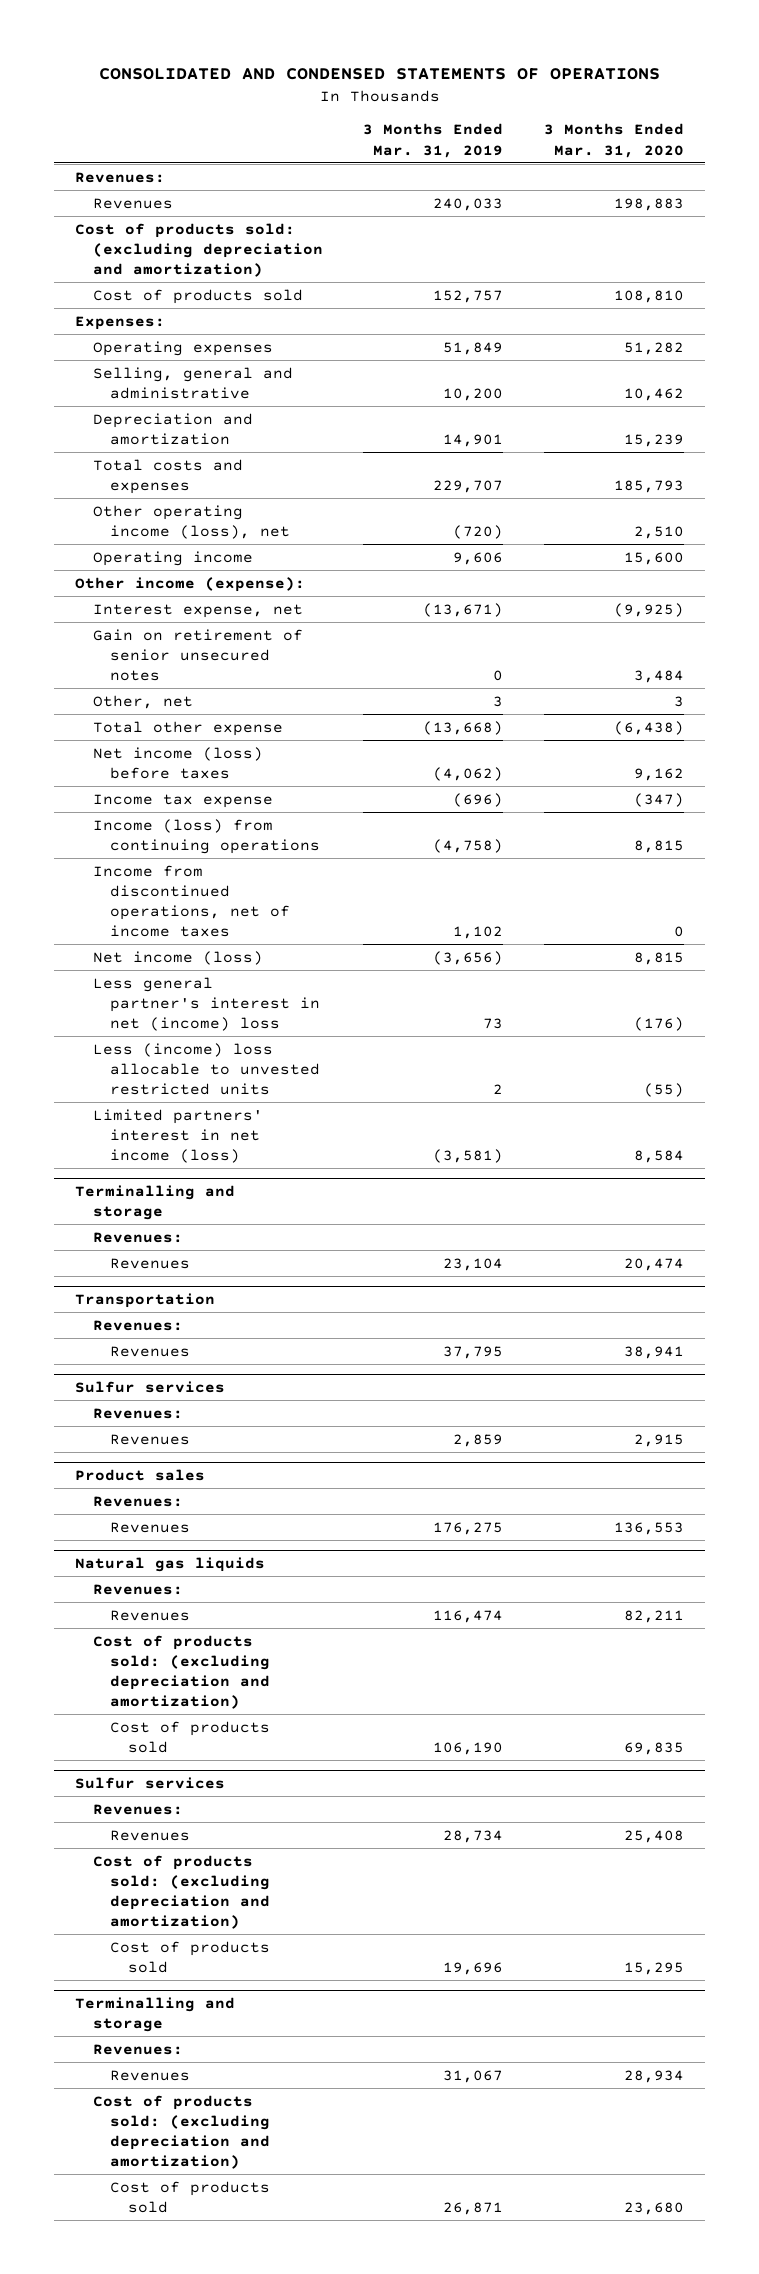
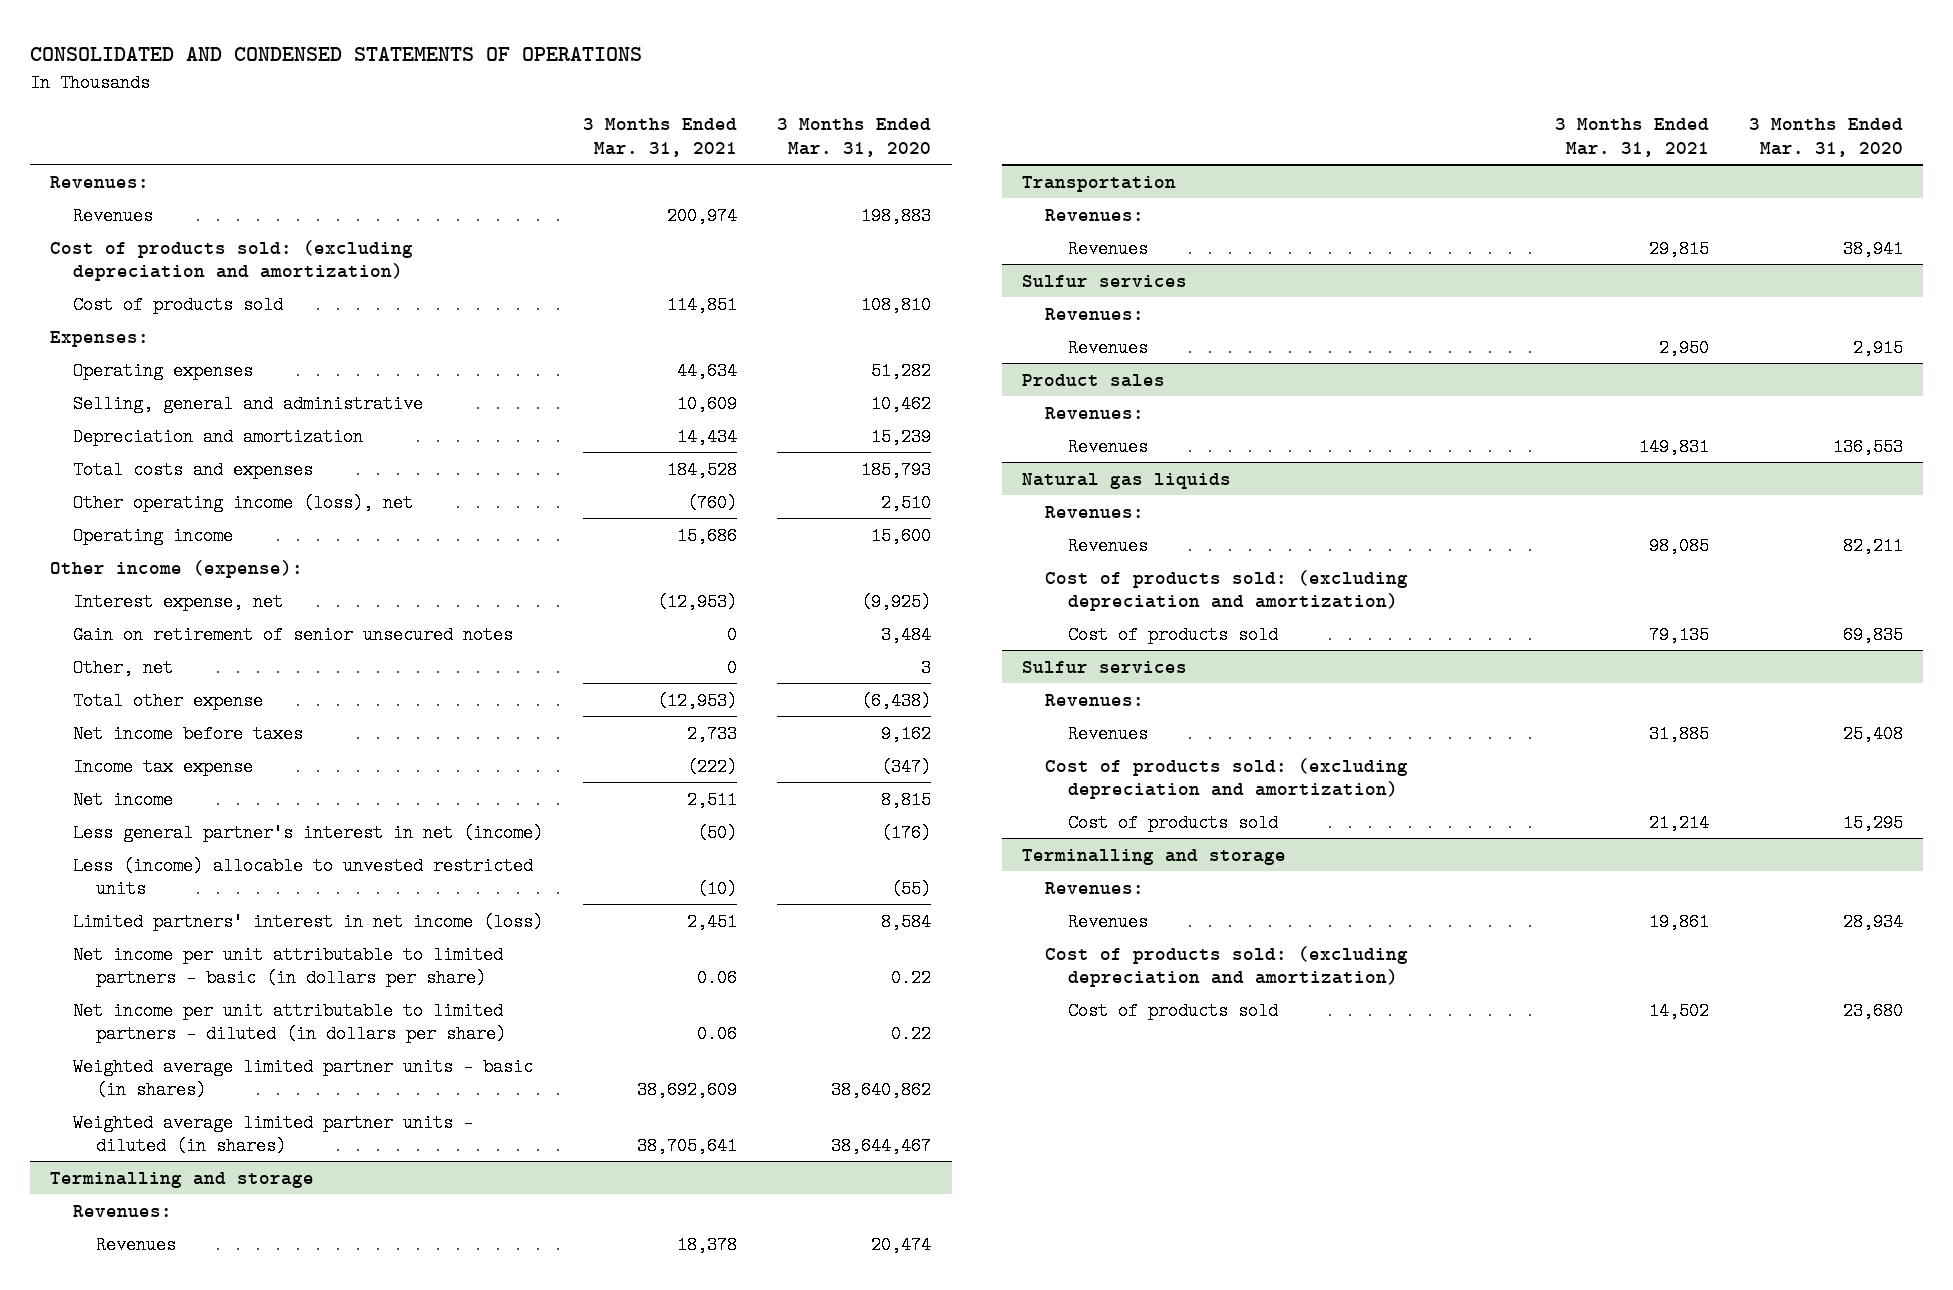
- | 3 Months Ended Mar. 31, 2019 | 3 Months Ended Mar. 31, 2020
+ | 3 Months Ended Mar. 31, 2021 | 3 Months Ended Mar. 31, 2020
- Net income (loss) before taxes | (4,062) | 9,162
+ Net income before taxes | 2,733 | 9,162
- Income (loss) from continuing operations | (4,758) | 8,815
- Income from discontinued operations, net of income taxes | 1,102 | 0
- Net income (loss) | (3,656) | 8,815
- Less general partner's interest in net (income) loss | 73 | (176)
- Less (income) loss allocable to unvested restricted units | 2 | (55)
+ Net income | 2,511 | 8,815
+ Less general partner's interest in net (income) | (50) | (176)
+ Less (income) allocable to unvested restricted units | (10) | (55)
+ Net income per unit attributable to limited partners - basic (in dollars per share) | 0.06 | 0.22
+ Net income per unit attributable to limited partners - diluted (in dollars per share) | 0.06 | 0.22
+ Weighted average limited partner units - basic (in shares) | 38,692,609 | 38,640,862
+ Weighted average limited partner units - diluted (in shares) | 38,705,641 | 38,644,467

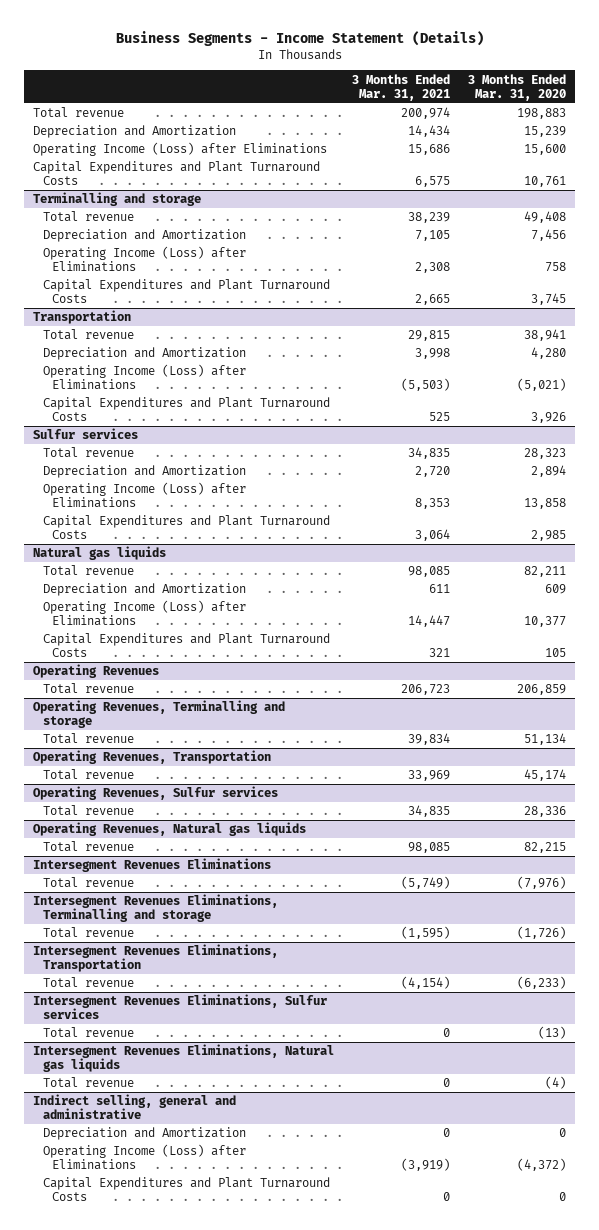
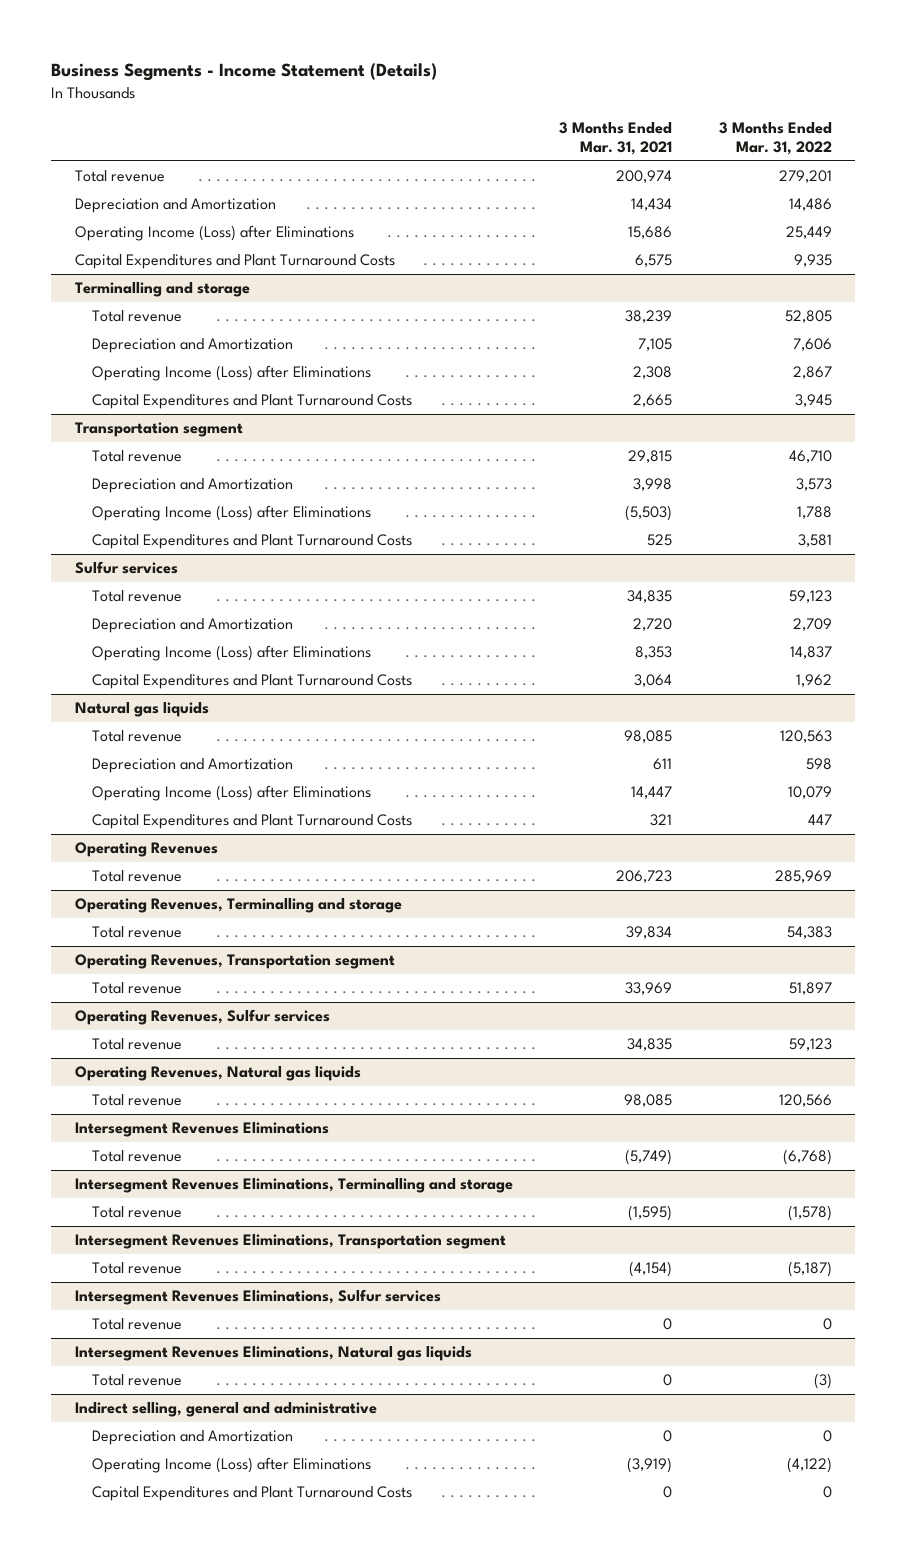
- | 3 Months Ended Mar. 31, 2021 | 3 Months Ended Mar. 31, 2020
+ | 3 Months Ended Mar. 31, 2021 | 3 Months Ended Mar. 31, 2022
- Transportation
+ Transportation segment
- Operating Revenues, Transportation
+ Operating Revenues, Transportation segment
- Intersegment Revenues Eliminations, Transportation
+ Intersegment Revenues Eliminations, Transportation segment

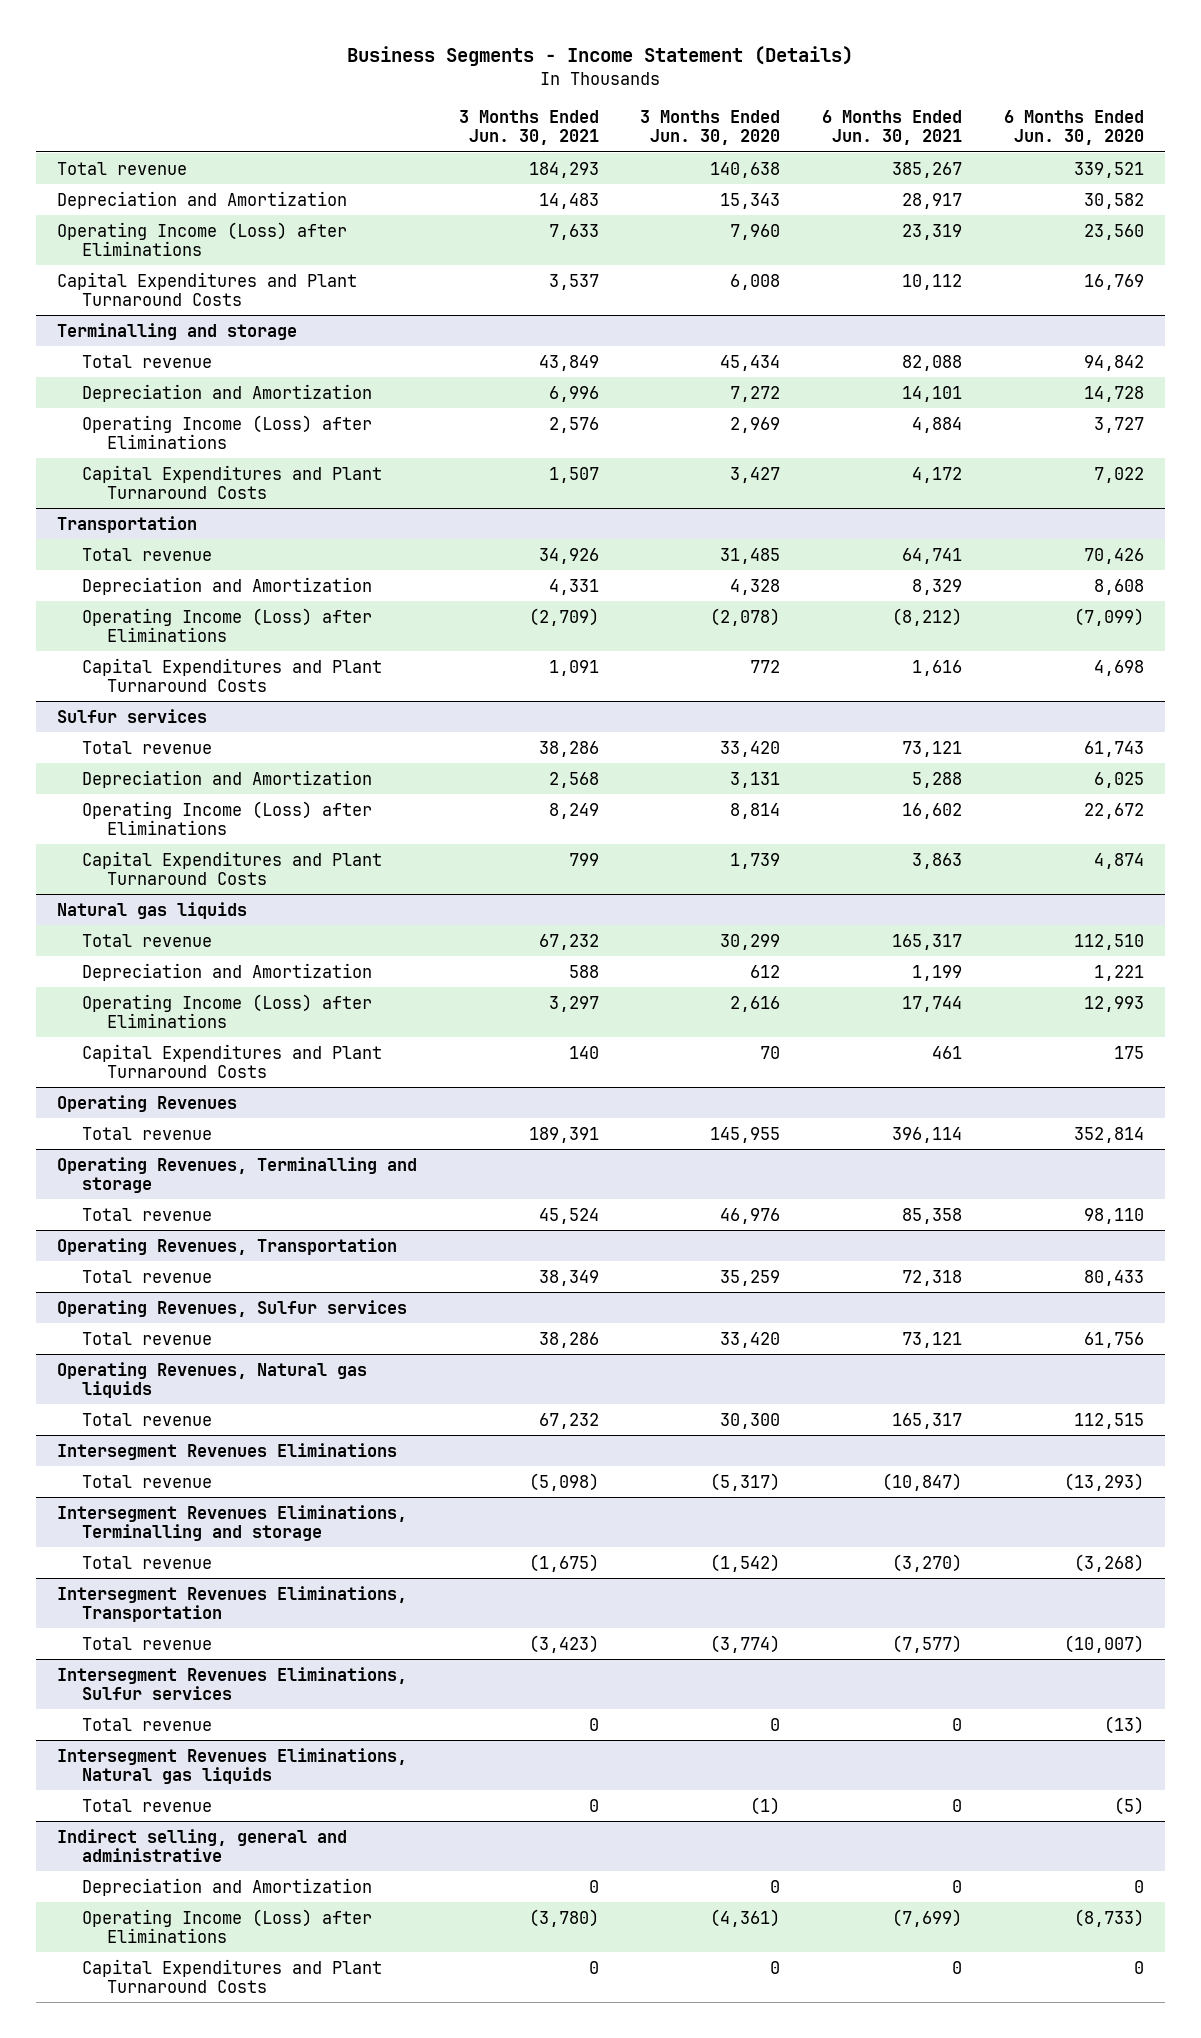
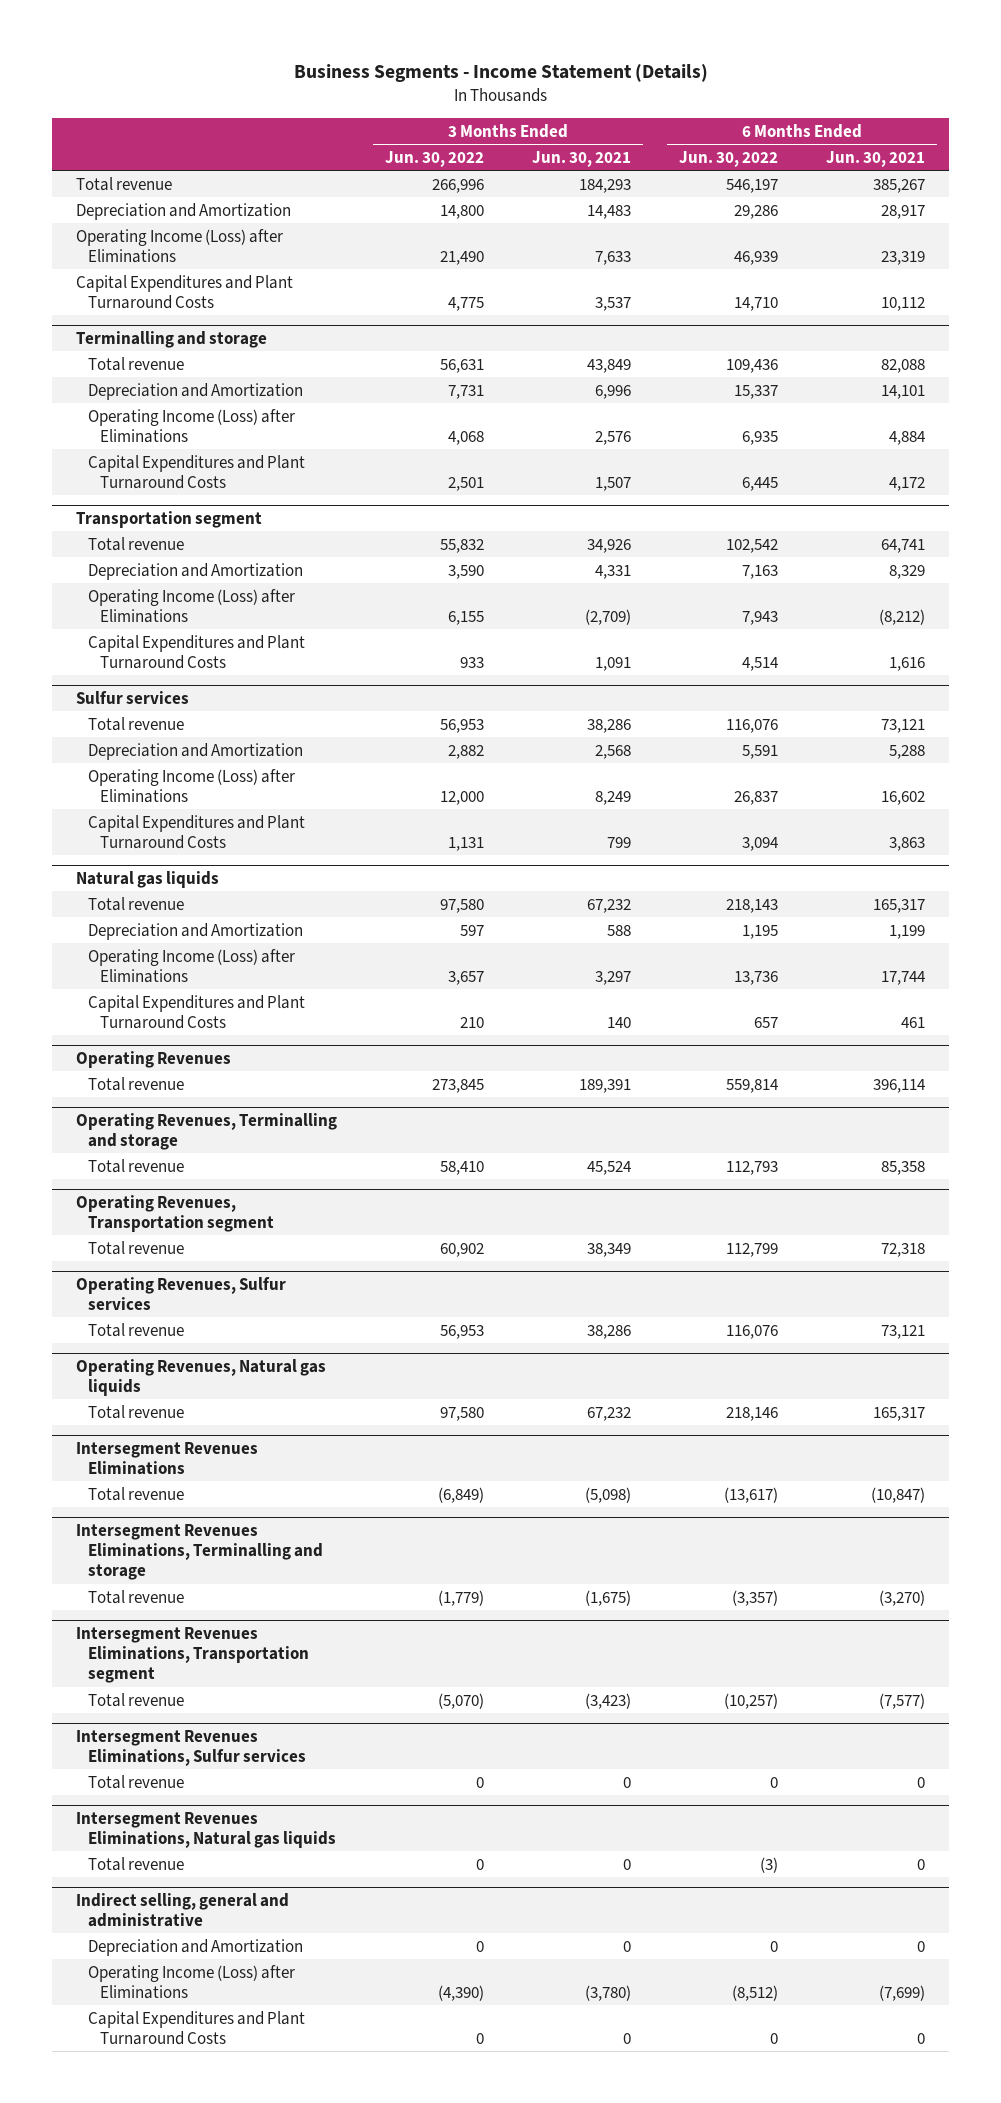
- | 3 Months Ended Jun. 30, 2021 | 3 Months Ended Jun. 30, 2020 | 6 Months Ended Jun. 30, 2021 | 6 Months Ended Jun. 30, 2020
+ | 3 Months Ended Jun. 30, 2022 | 3 Months Ended Jun. 30, 2021 | 6 Months Ended Jun. 30, 2022 | 6 Months Ended Jun. 30, 2021
- Transportation
+ Transportation segment
- Operating Revenues, Transportation
+ Operating Revenues, Transportation segment
- Intersegment Revenues Eliminations, Transportation
+ Intersegment Revenues Eliminations, Transportation segment

